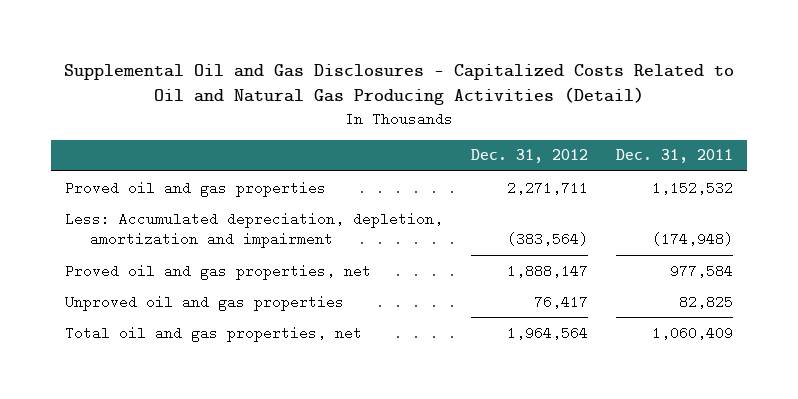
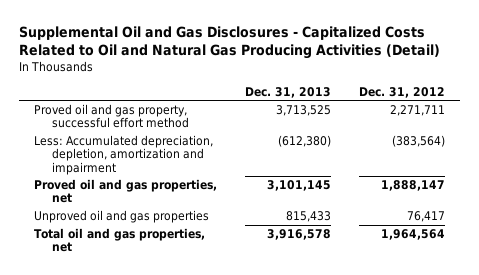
- | Dec. 31, 2012 | Dec. 31, 2011
+ | Dec. 31, 2013 | Dec. 31, 2012
- Proved oil and gas properties | 2,271,711 | 1,152,532
+ Proved oil and gas property, successful effort method | 3,713,525 | 2,271,711

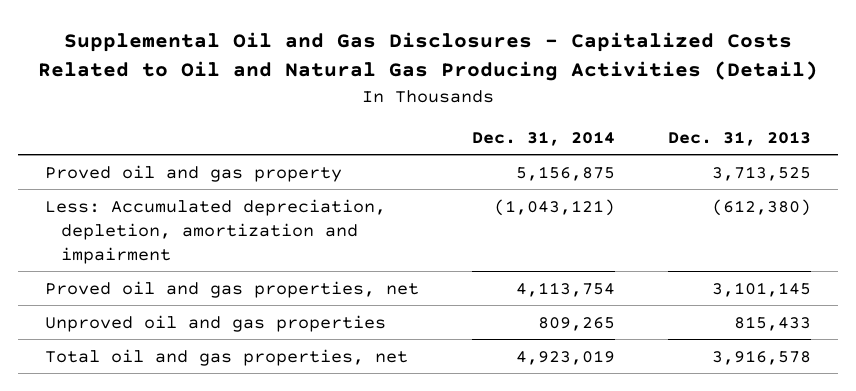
- | Dec. 31, 2013 | Dec. 31, 2012
+ | Dec. 31, 2014 | Dec. 31, 2013
- Proved oil and gas property, successful effort method | 3,713,525 | 2,271,711
+ Proved oil and gas property | 5,156,875 | 3,713,525

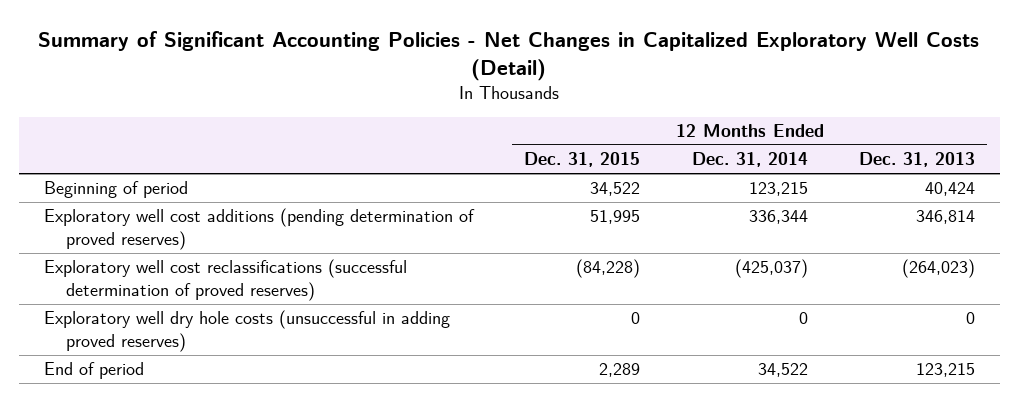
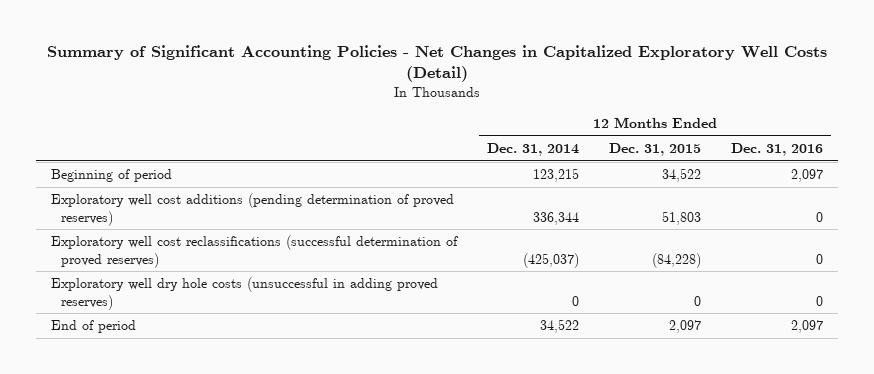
- | 12 Months Ended Dec. 31, 2015 | 12 Months Ended Dec. 31, 2014 | 12 Months Ended Dec. 31, 2013
+ | 12 Months Ended Dec. 31, 2014 | 12 Months Ended Dec. 31, 2015 | 12 Months Ended Dec. 31, 2016
- Exploratory well cost additions (pending determination of proved reserves) | 51,995 | 336,344 | 346,814
+ Exploratory well cost additions (pending determination of proved reserves) | 336,344 | 51,803 | 0
- End of period | 2,289 | 34,522 | 123,215
+ End of period | 34,522 | 2,097 | 2,097

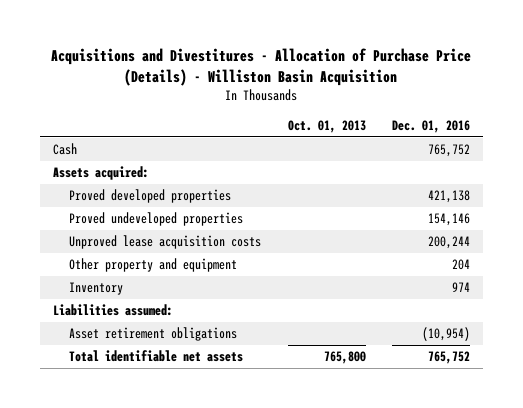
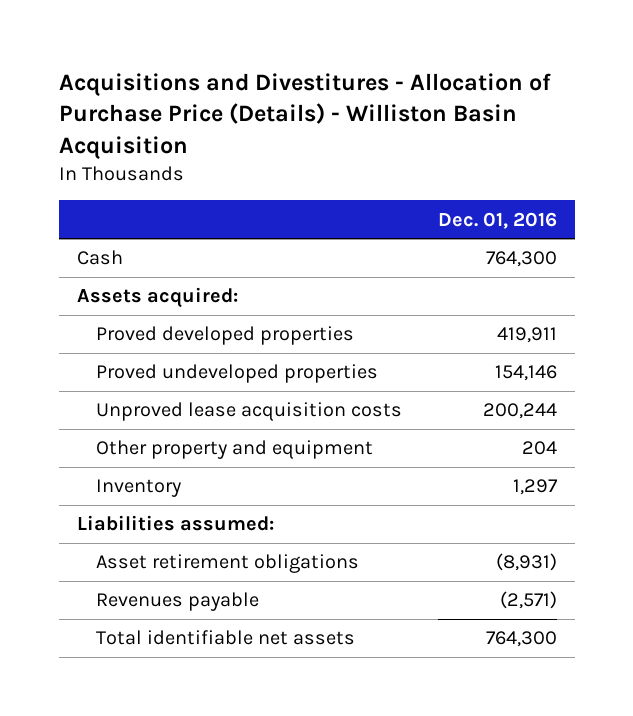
- | Oct. 01, 2013 | Dec. 01, 2016
+ | Dec. 01, 2016
- Cash | | 765,752
+ Cash | 764,300
- Proved developed properties | | 421,138
+ Proved developed properties | 419,911
- Inventory | | 974
+ Inventory | 1,297
- Asset retirement obligations | | (10,954)
- Total identifiable net assets | 765,800 | 765,752
+ Asset retirement obligations | (8,931)
+ Revenues payable | (2,571)
+ Total identifiable net assets | 764,300

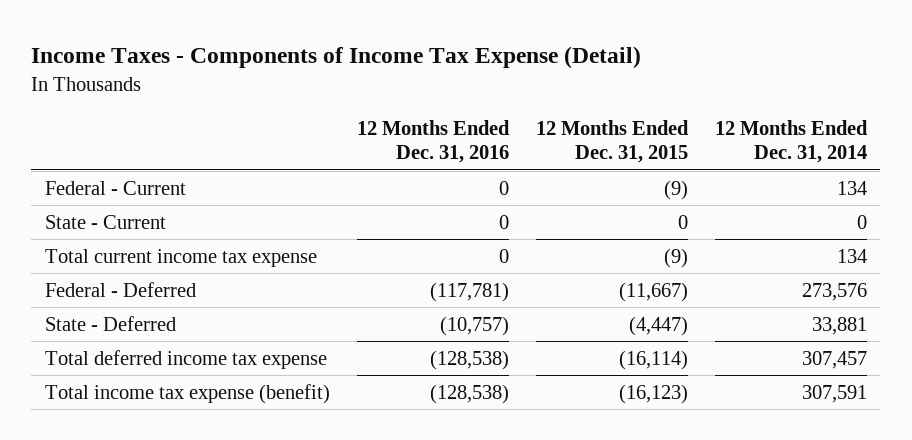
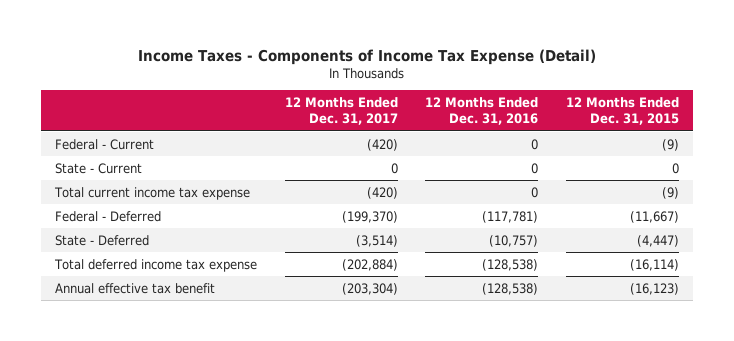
- | 12 Months Ended Dec. 31, 2016 | 12 Months Ended Dec. 31, 2015 | 12 Months Ended Dec. 31, 2014
+ | 12 Months Ended Dec. 31, 2017 | 12 Months Ended Dec. 31, 2016 | 12 Months Ended Dec. 31, 2015
- Total income tax expense (benefit) | (128,538) | (16,123) | 307,591
+ Annual effective tax benefit | (203,304) | (128,538) | (16,123)

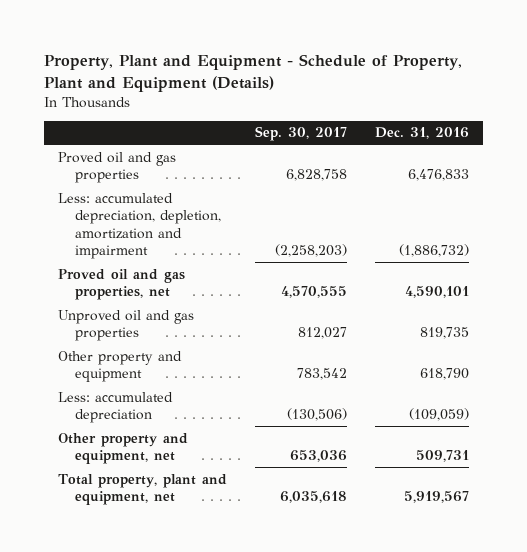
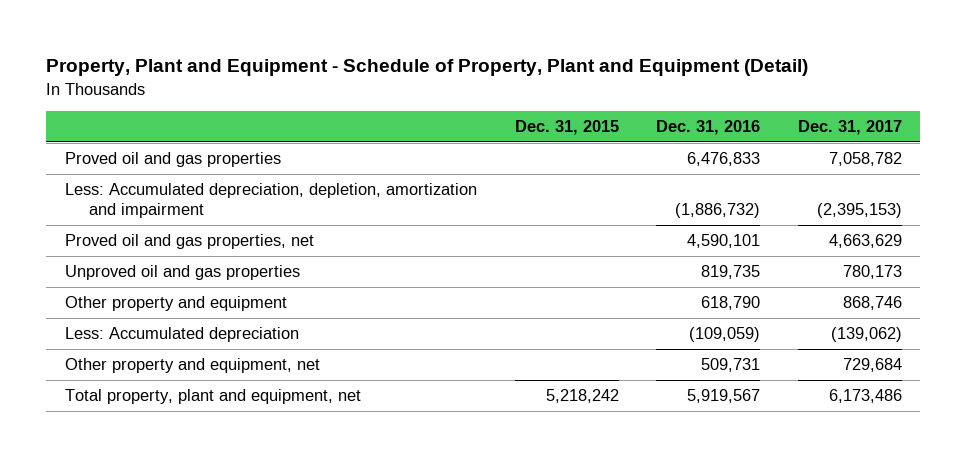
- Property, Plant and Equipment - Schedule of Property, Plant and Equipment (Details)
+ Property, Plant and Equipment - Schedule of Property, Plant and Equipment (Detail)
- | Sep. 30, 2017 | Dec. 31, 2016
+ | Dec. 31, 2015 | Dec. 31, 2016 | Dec. 31, 2017
- Less: accumulated depreciation, depletion, amortization and impairment | (2,258,203) | (1,886,732)
+ Less: Accumulated depreciation, depletion, amortization and impairment | | (1,886,732) | (2,395,153)
- Less: accumulated depreciation | (130,506) | (109,059)
+ Less: Accumulated depreciation | | (109,059) | (139,062)

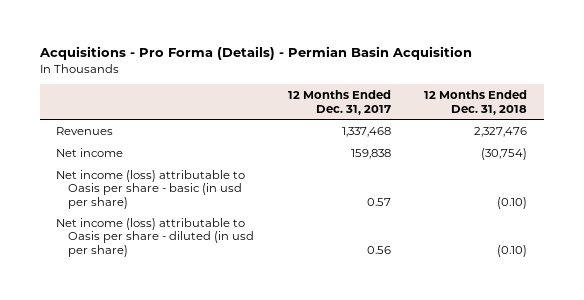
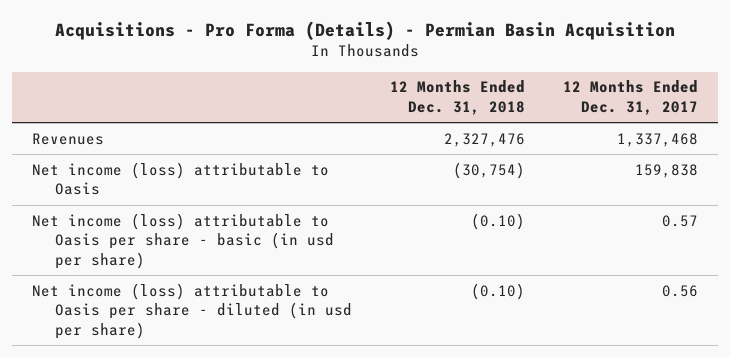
- | 12 Months Ended Dec. 31, 2017 | 12 Months Ended Dec. 31, 2018
+ | 12 Months Ended Dec. 31, 2018 | 12 Months Ended Dec. 31, 2017
- Net income | 159,838 | (30,754)
+ Net income (loss) attributable to Oasis | (30,754) | 159,838

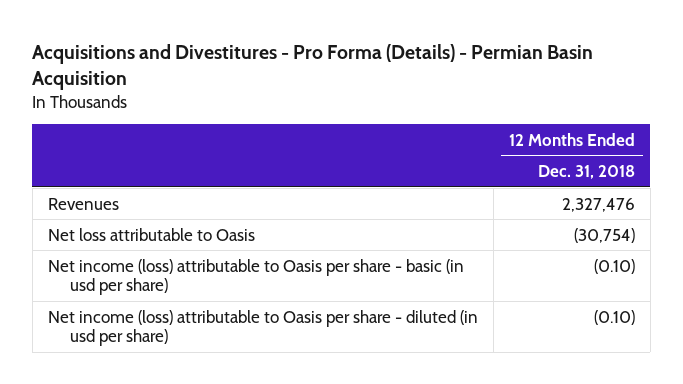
- Acquisitions - Pro Forma (Details) - Permian Basin Acquisition
+ Acquisitions and Divestitures - Pro Forma (Details) - Permian Basin Acquisition
- | 12 Months Ended Dec. 31, 2018 | 12 Months Ended Dec. 31, 2017
+ | 12 Months Ended Dec. 31, 2018
- Net income (loss) attributable to Oasis | (30,754) | 159,838
+ Net loss attributable to Oasis | (30,754)

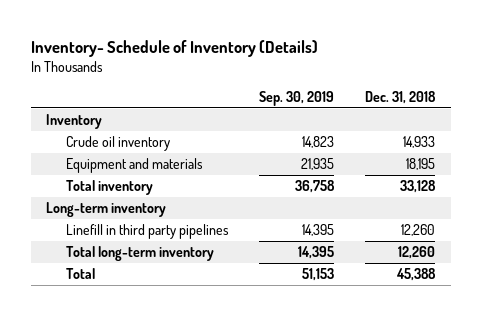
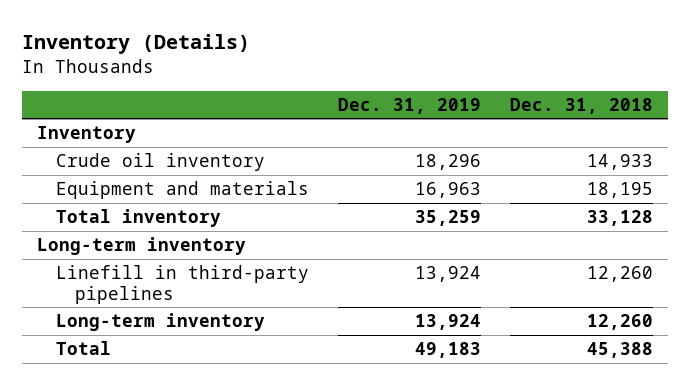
- Inventory- Schedule of Inventory (Details)
+ Inventory (Details)
- | Sep. 30, 2019 | Dec. 31, 2018
+ | Dec. 31, 2019 | Dec. 31, 2018
- Linefill in third party pipelines | 14,395 | 12,260
- Total long-term inventory | 14,395 | 12,260
+ Linefill in third-party pipelines | 13,924 | 12,260
+ Long-term inventory | 13,924 | 12,260

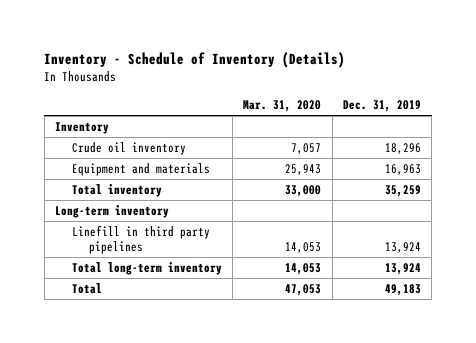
- Inventory (Details)
+ Inventory - Schedule of Inventory (Details)
- | Dec. 31, 2019 | Dec. 31, 2018
+ | Mar. 31, 2020 | Dec. 31, 2019
- Linefill in third-party pipelines | 13,924 | 12,260
- Long-term inventory | 13,924 | 12,260
+ Linefill in third party pipelines | 14,053 | 13,924
+ Total long-term inventory | 14,053 | 13,924

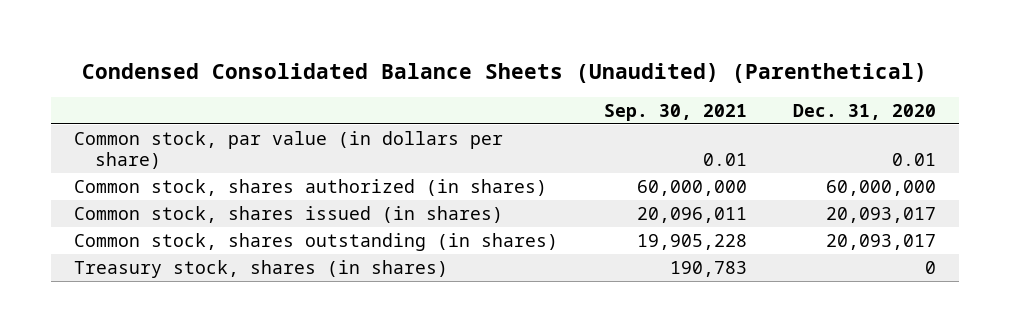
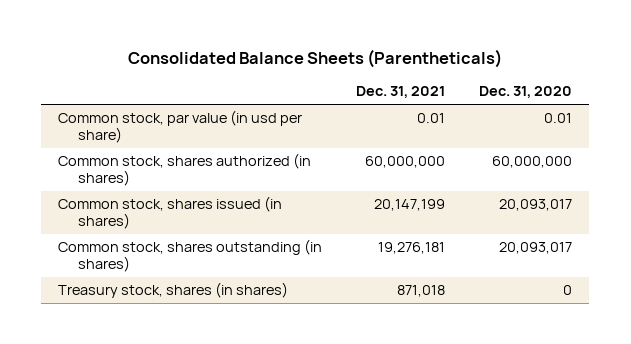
- Condensed Consolidated Balance Sheets (Unaudited) (Parenthetical)
+ Consolidated Balance Sheets (Parentheticals)
- | Sep. 30, 2021 | Dec. 31, 2020
+ | Dec. 31, 2021 | Dec. 31, 2020
- Common stock, par value (in dollars per share) | 0.01 | 0.01
+ Common stock, par value (in usd per share) | 0.01 | 0.01

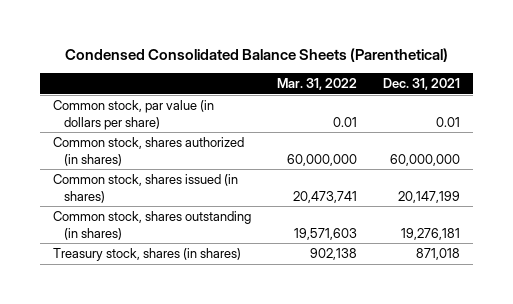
- Consolidated Balance Sheets (Parentheticals)
+ Condensed Consolidated Balance Sheets (Parenthetical)
- | Dec. 31, 2021 | Dec. 31, 2020
+ | Mar. 31, 2022 | Dec. 31, 2021
- Common stock, par value (in usd per share) | 0.01 | 0.01
+ Common stock, par value (in dollars per share) | 0.01 | 0.01

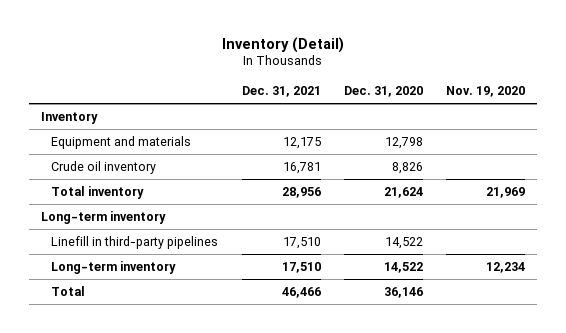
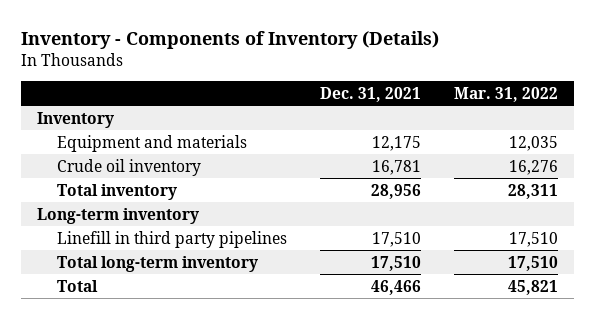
- Inventory (Detail)
+ Inventory - Components of Inventory (Details)
- | Dec. 31, 2021 | Dec. 31, 2020 | Nov. 19, 2020
+ | Dec. 31, 2021 | Mar. 31, 2022
- Linefill in third-party pipelines | 17,510 | 14,522 |
- Long-term inventory | 17,510 | 14,522 | 12,234
+ Linefill in third party pipelines | 17,510 | 17,510
+ Total long-term inventory | 17,510 | 17,510

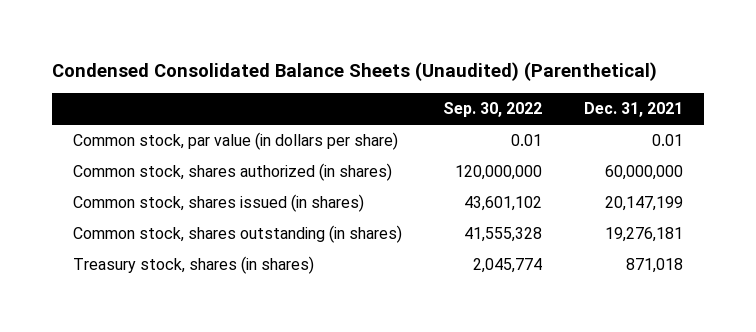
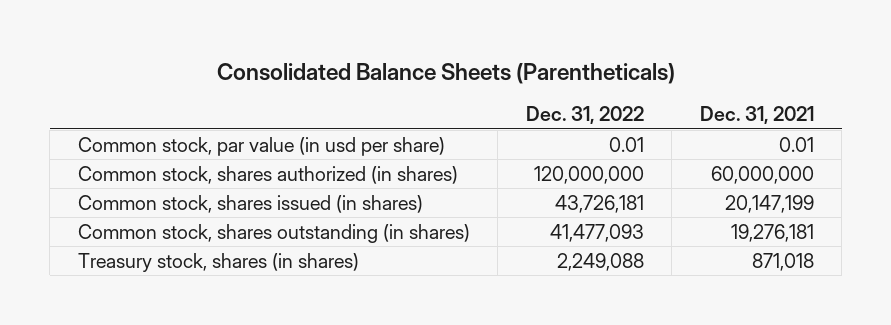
- Condensed Consolidated Balance Sheets (Unaudited) (Parenthetical)
+ Consolidated Balance Sheets (Parentheticals)
- | Sep. 30, 2022 | Dec. 31, 2021
+ | Dec. 31, 2022 | Dec. 31, 2021
- Common stock, par value (in dollars per share) | 0.01 | 0.01
+ Common stock, par value (in usd per share) | 0.01 | 0.01

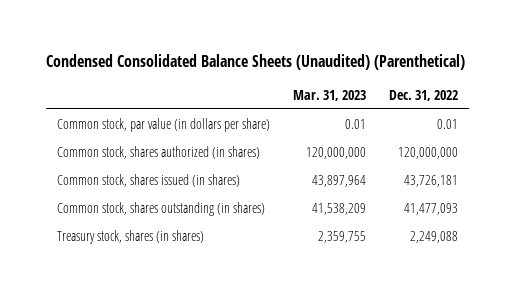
- Consolidated Balance Sheets (Parentheticals)
+ Condensed Consolidated Balance Sheets (Unaudited) (Parenthetical)
- | Dec. 31, 2022 | Dec. 31, 2021
+ | Mar. 31, 2023 | Dec. 31, 2022
- Common stock, par value (in usd per share) | 0.01 | 0.01
+ Common stock, par value (in dollars per share) | 0.01 | 0.01

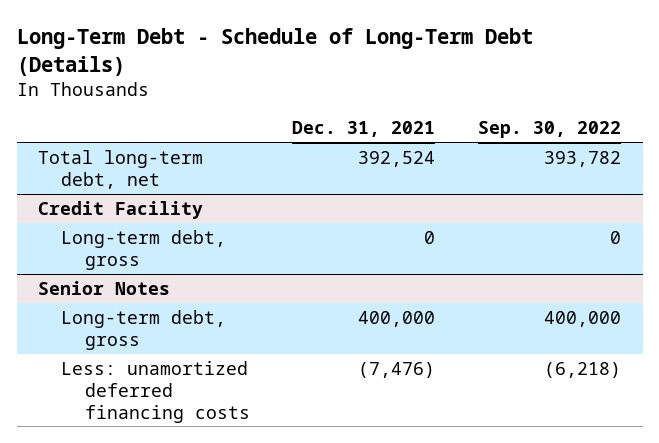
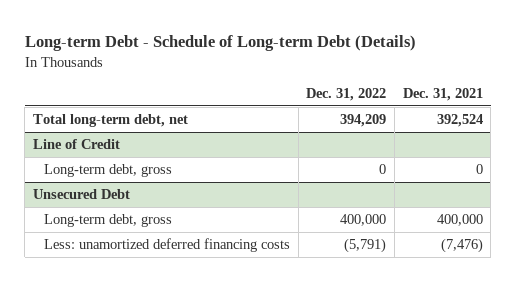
- Long-Term Debt - Schedule of Long-Term Debt (Details)
+ Long-term Debt - Schedule of Long-term Debt (Details)
- | Dec. 31, 2021 | Sep. 30, 2022
+ | Dec. 31, 2022 | Dec. 31, 2021
- Credit Facility
+ Line of Credit
- Senior Notes
+ Unsecured Debt

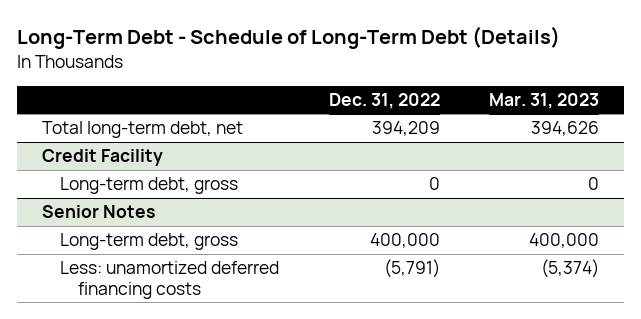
- Long-term Debt - Schedule of Long-term Debt (Details)
+ Long-Term Debt - Schedule of Long-Term Debt (Details)
- | Dec. 31, 2022 | Dec. 31, 2021
+ | Dec. 31, 2022 | Mar. 31, 2023
- Line of Credit
+ Credit Facility
- Unsecured Debt
+ Senior Notes

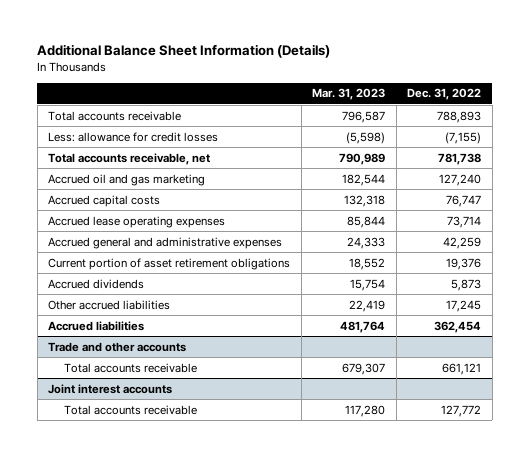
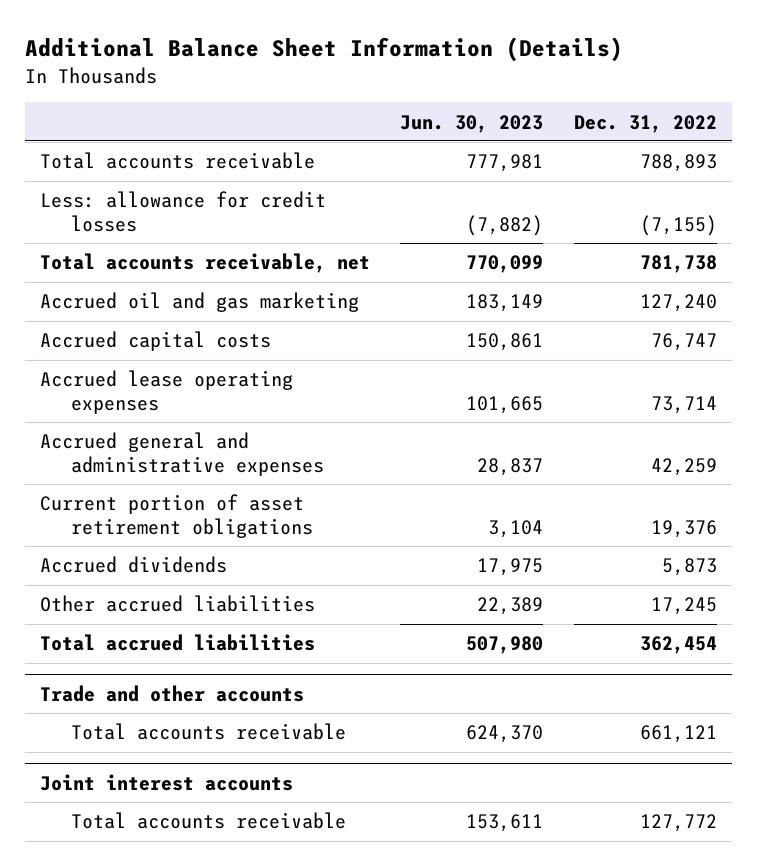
- | Mar. 31, 2023 | Dec. 31, 2022
+ | Jun. 30, 2023 | Dec. 31, 2022
- Accrued liabilities | 481,764 | 362,454
+ Total accrued liabilities | 507,980 | 362,454

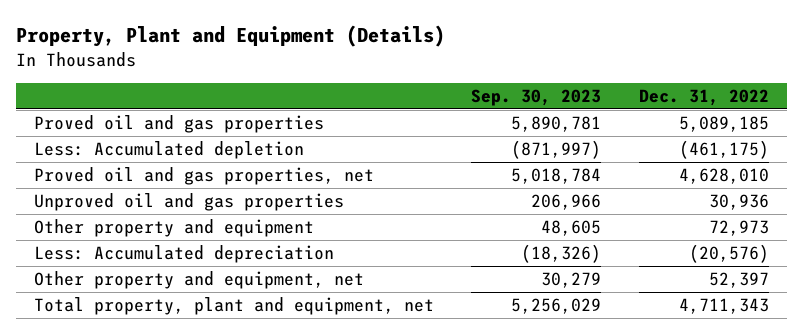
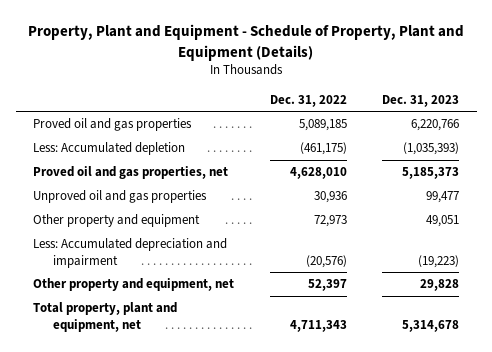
- Property, Plant and Equipment (Details)
+ Property, Plant and Equipment - Schedule of Property, Plant and Equipment (Details)
- | Sep. 30, 2023 | Dec. 31, 2022
+ | Dec. 31, 2022 | Dec. 31, 2023
- Less: Accumulated depreciation | (18,326) | (20,576)
+ Less: Accumulated depreciation and impairment | (20,576) | (19,223)

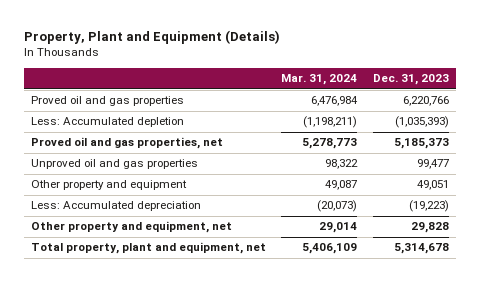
- Property, Plant and Equipment - Schedule of Property, Plant and Equipment (Details)
+ Property, Plant and Equipment (Details)
- | Dec. 31, 2022 | Dec. 31, 2023
+ | Mar. 31, 2024 | Dec. 31, 2023
- Less: Accumulated depreciation and impairment | (20,576) | (19,223)
+ Less: Accumulated depreciation | (20,073) | (19,223)

